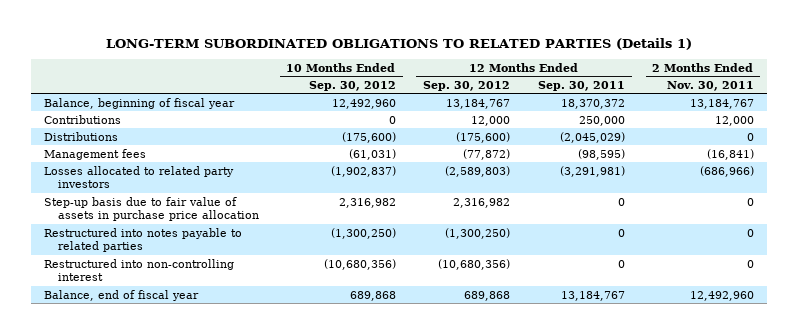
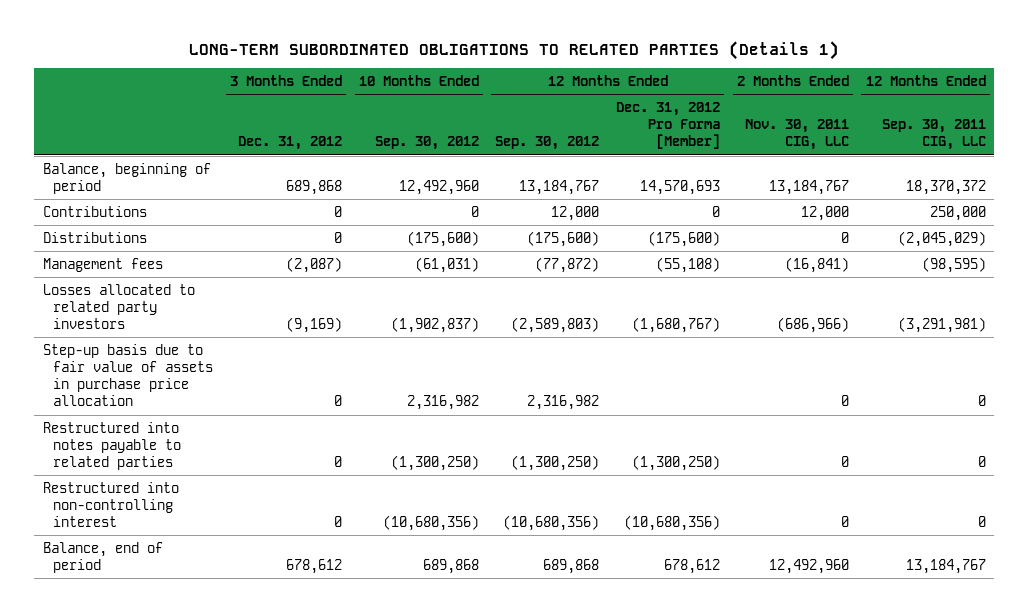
- | 10 Months Ended Sep. 30, 2012 | 12 Months Ended Sep. 30, 2012 | 12 Months Ended Sep. 30, 2011 | 2 Months Ended Nov. 30, 2011
+ | 3 Months Ended Dec. 31, 2012 | 10 Months Ended Sep. 30, 2012 | 12 Months Ended Sep. 30, 2012 | 12 Months Ended Dec. 31, 2012 Pro Forma [Member] | 2 Months Ended Nov. 30, 2011 CIG, LLC | 12 Months Ended Sep. 30, 2011 CIG, LLC
- Balance, beginning of fiscal year | 12,492,960 | 13,184,767 | 18,370,372 | 13,184,767
+ Balance, beginning of period | 689,868 | 12,492,960 | 13,184,767 | 14,570,693 | 13,184,767 | 18,370,372
- Balance, end of fiscal year | 689,868 | 689,868 | 13,184,767 | 12,492,960
+ Balance, end of period | 678,612 | 689,868 | 689,868 | 678,612 | 12,492,960 | 13,184,767

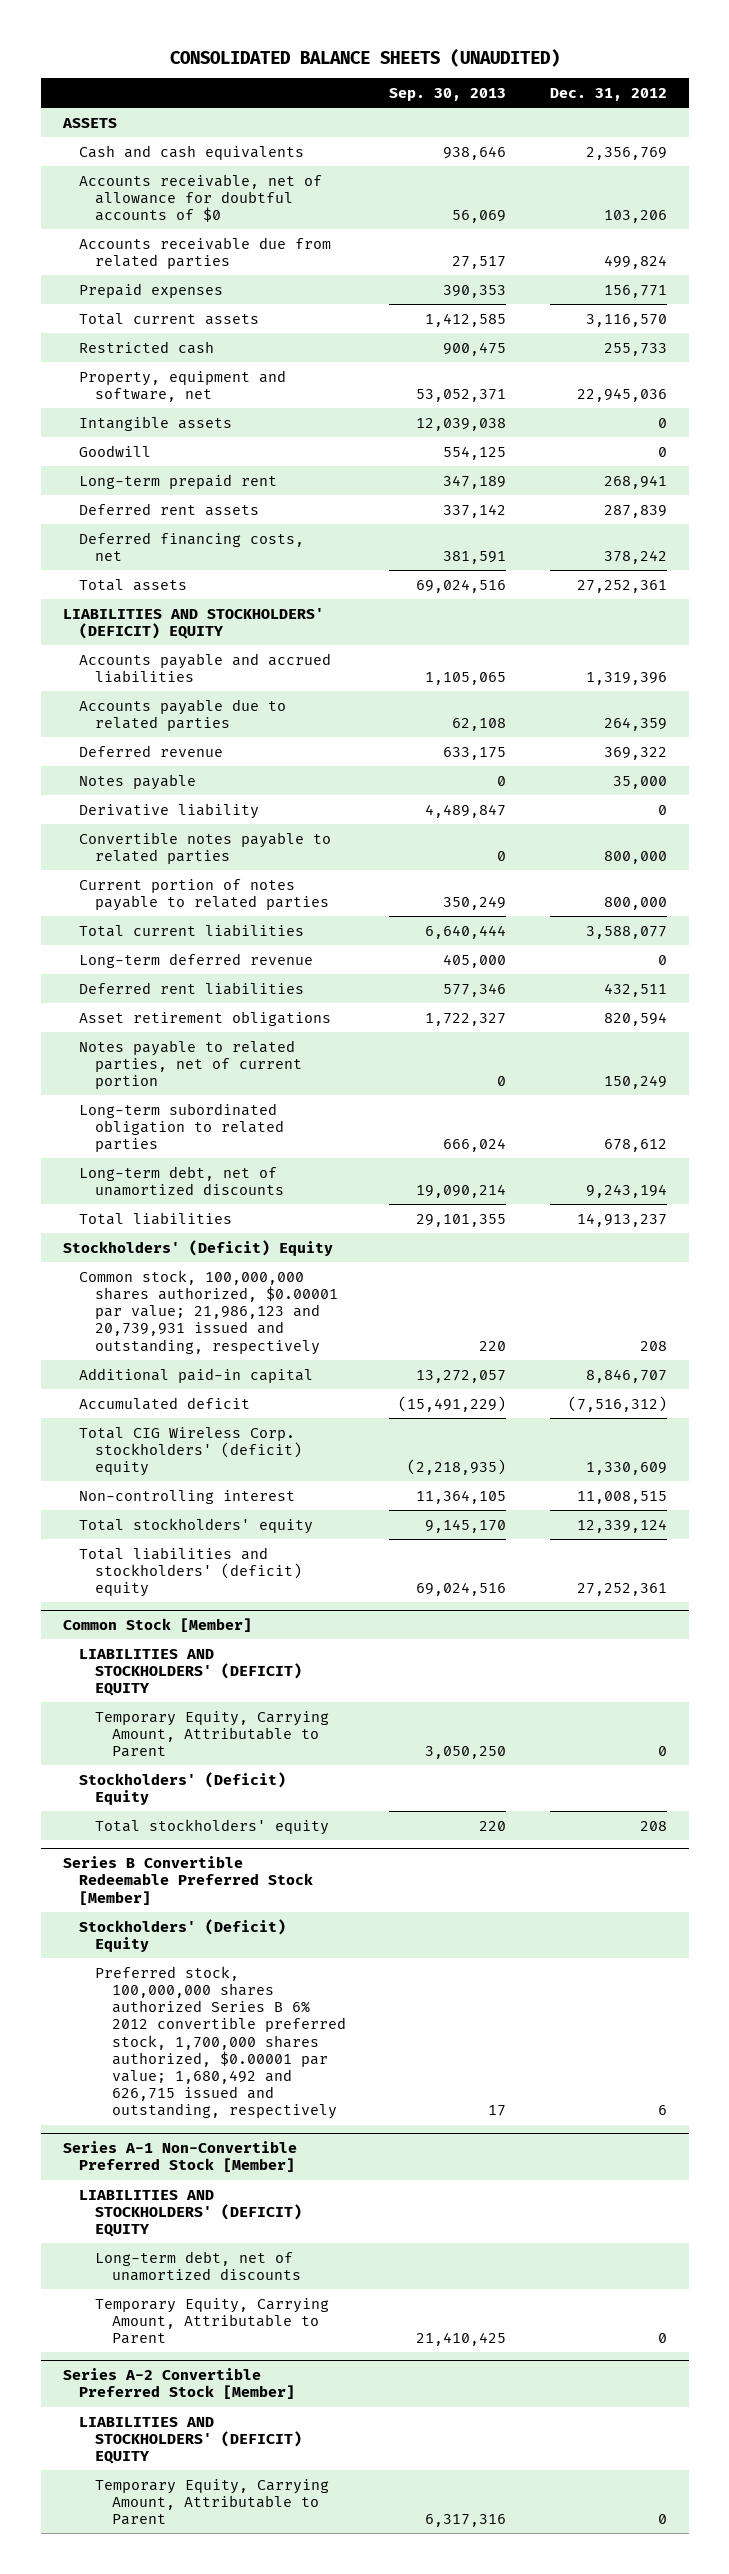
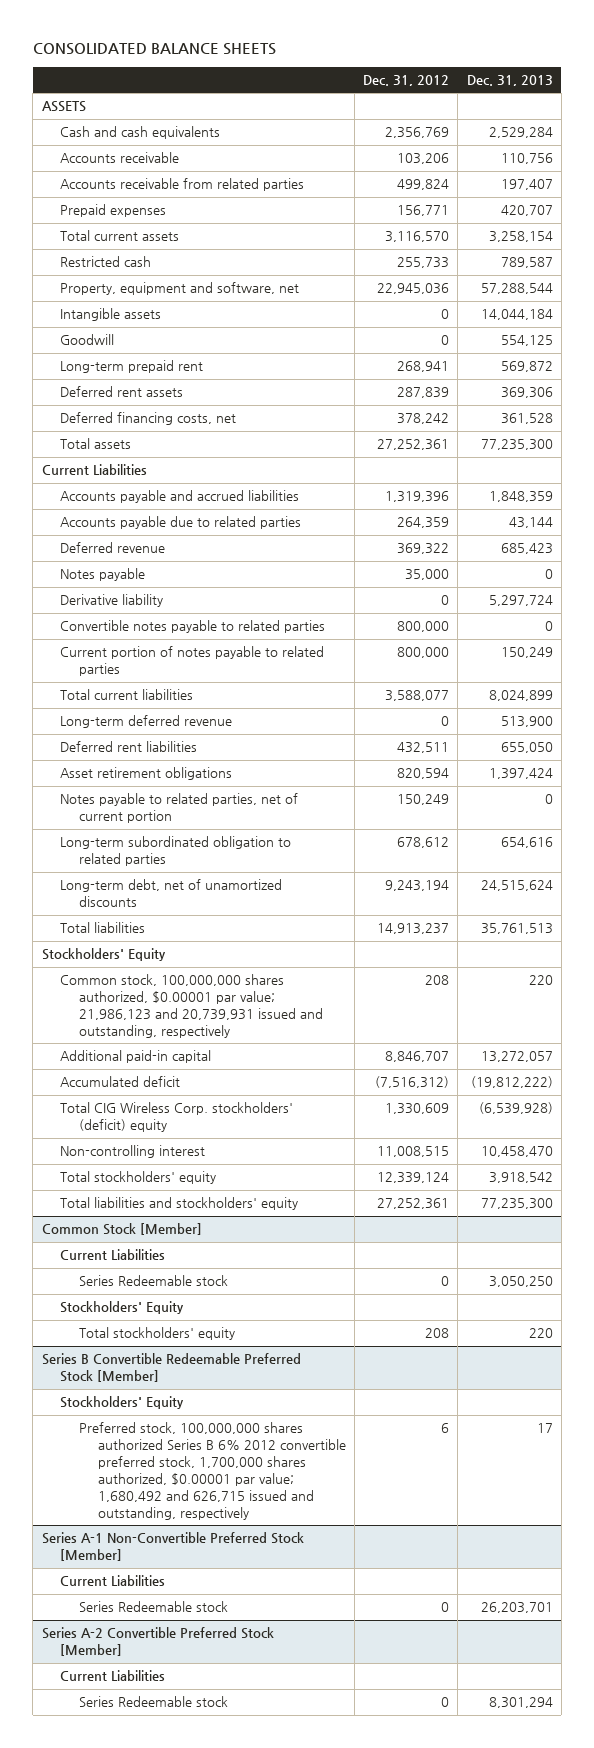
- CONSOLIDATED BALANCE SHEETS (UNAUDITED)
+ CONSOLIDATED BALANCE SHEETS
- | Sep. 30, 2013 | Dec. 31, 2012
+ | Dec. 31, 2012 | Dec. 31, 2013
- Accounts receivable, net of allowance for doubtful accounts of $0 | 56,069 | 103,206
- Accounts receivable due from related parties | 27,517 | 499,824
+ Accounts receivable | 103,206 | 110,756
+ Accounts receivable from related parties | 499,824 | 197,407
- LIABILITIES AND STOCKHOLDERS' (DEFICIT) EQUITY
+ Current Liabilities
- Stockholders' (Deficit) Equity
+ Stockholders' Equity
- Total liabilities and stockholders' (deficit) equity | 69,024,516 | 27,252,361
+ Total liabilities and stockholders' equity | 27,252,361 | 77,235,300
@ Common Stock [Member]
- LIABILITIES AND STOCKHOLDERS' (DEFICIT) EQUITY
- Temporary Equity, Carrying Amount, Attributable to Parent | 3,050,250 | 0
- Stockholders' (Deficit) Equity
+ Current Liabilities
+ Series Redeemable stock | 0 | 3,050,250
+ Stockholders' Equity
@ Series B Convertible Redeemable Preferred Stock [Member]
- Stockholders' (Deficit) Equity
+ Stockholders' Equity
@ Series A-1 Non-Convertible Preferred Stock [Member]
- LIABILITIES AND STOCKHOLDERS' (DEFICIT) EQUITY
- Long-term debt, net of unamortized discounts
- Temporary Equity, Carrying Amount, Attributable to Parent | 21,410,425 | 0
+ Current Liabilities
+ Series Redeemable stock | 0 | 26,203,701
@ Series A-2 Convertible Preferred Stock [Member]
- LIABILITIES AND STOCKHOLDERS' (DEFICIT) EQUITY
- Temporary Equity, Carrying Amount, Attributable to Parent | 6,317,316 | 0
+ Current Liabilities
+ Series Redeemable stock | 0 | 8,301,294

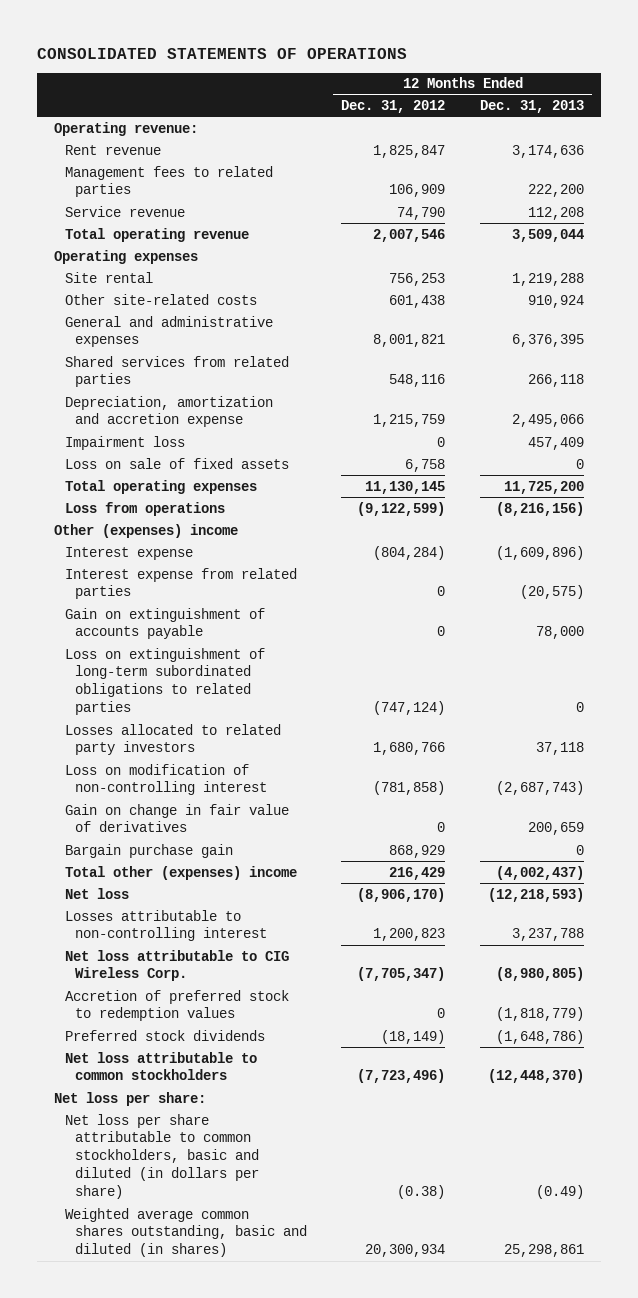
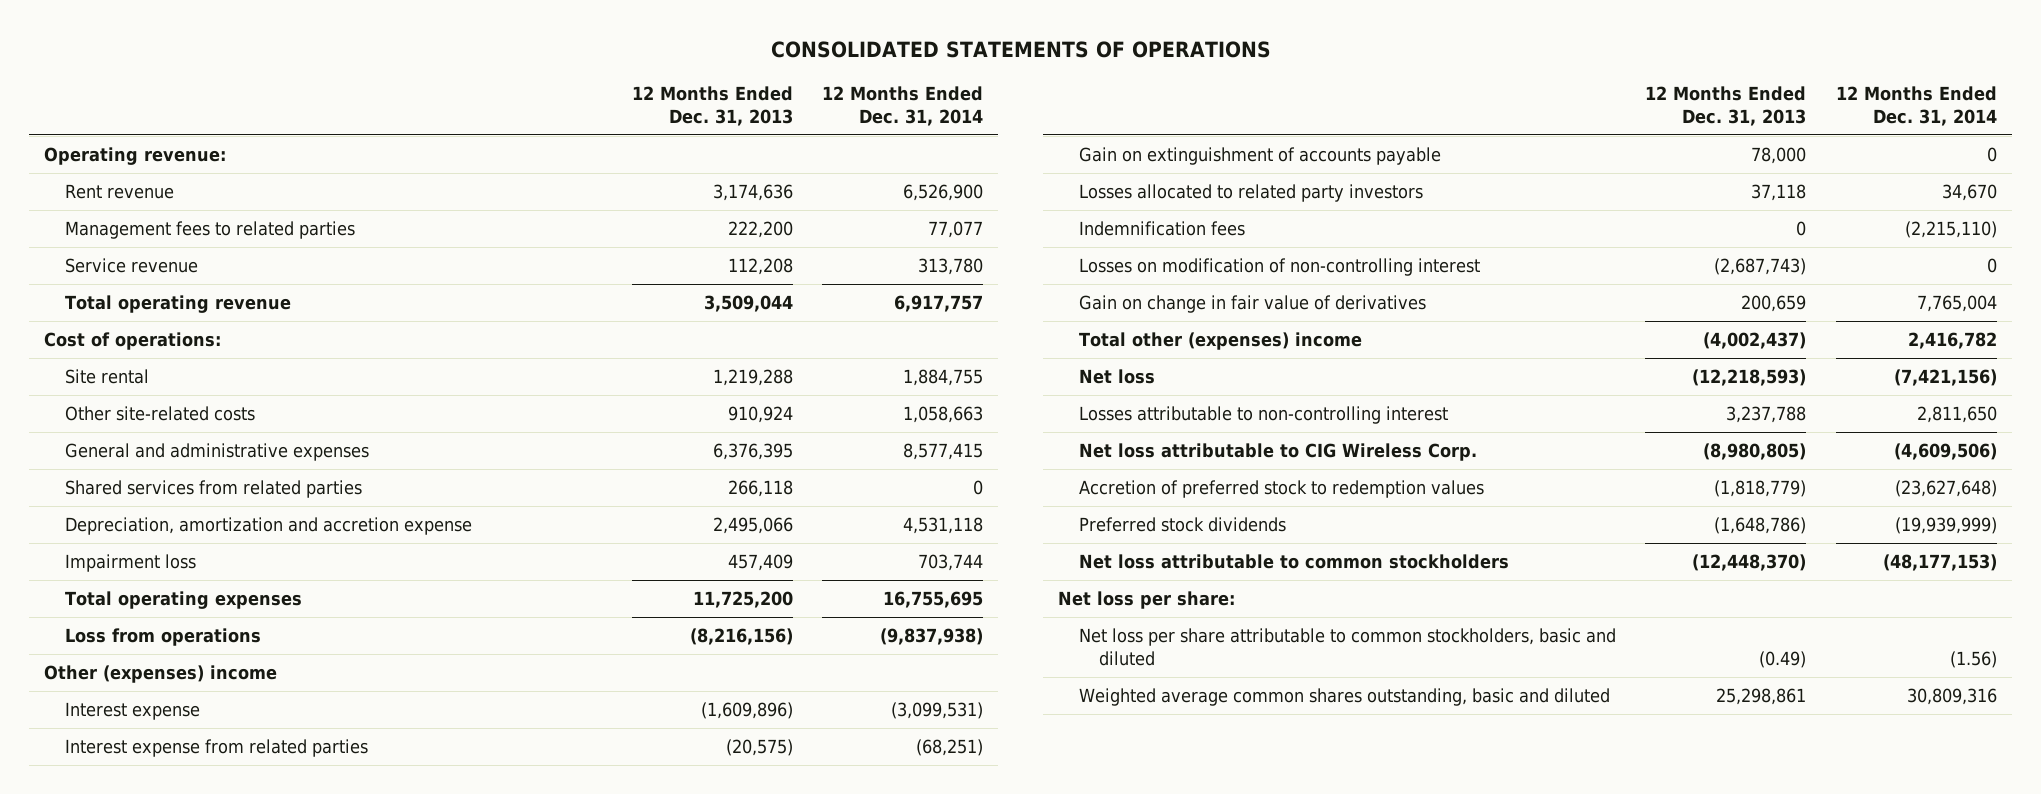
- | 12 Months Ended Dec. 31, 2012 | 12 Months Ended Dec. 31, 2013
+ | 12 Months Ended Dec. 31, 2013 | 12 Months Ended Dec. 31, 2014
- Operating expenses
+ Cost of operations:
- Loss on sale of fixed assets | 6,758 | 0
- Loss on extinguishment of long-term subordinated obligations to related parties | (747,124) | 0
- Loss on modification of non-controlling interest | (781,858) | (2,687,743)
+ Indemnification fees | 0 | (2,215,110)
+ Losses on modification of non-controlling interest | (2,687,743) | 0
- Bargain purchase gain | 868,929 | 0
- Net loss per share attributable to common stockholders, basic and diluted (in dollars per share) | (0.38) | (0.49)
- Weighted average common shares outstanding, basic and diluted (in shares) | 20,300,934 | 25,298,861
+ Net loss per share attributable to common stockholders, basic and diluted | (0.49) | (1.56)
+ Weighted average common shares outstanding, basic and diluted | 25,298,861 | 30,809,316

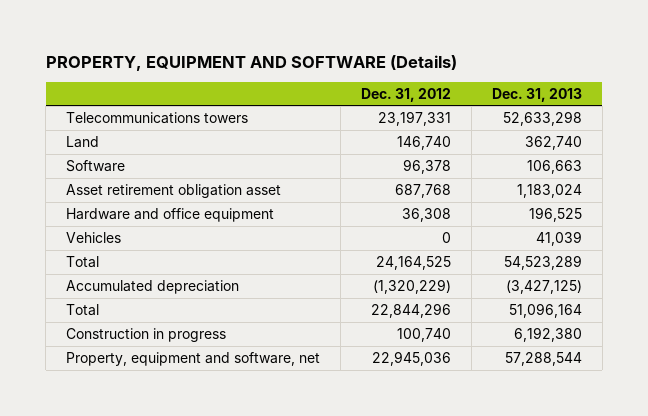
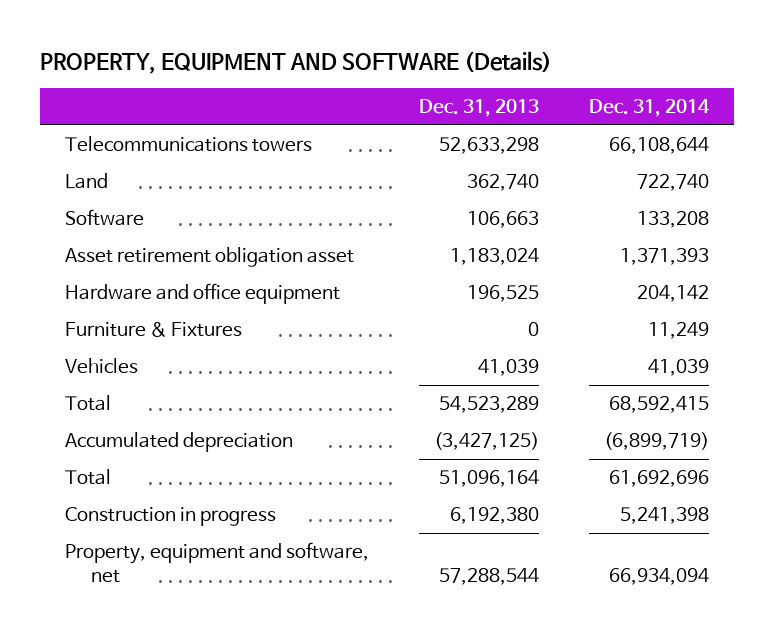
- | Dec. 31, 2012 | Dec. 31, 2013
+ | Dec. 31, 2013 | Dec. 31, 2014
+ Furniture & Fixtures | 0 | 11,249

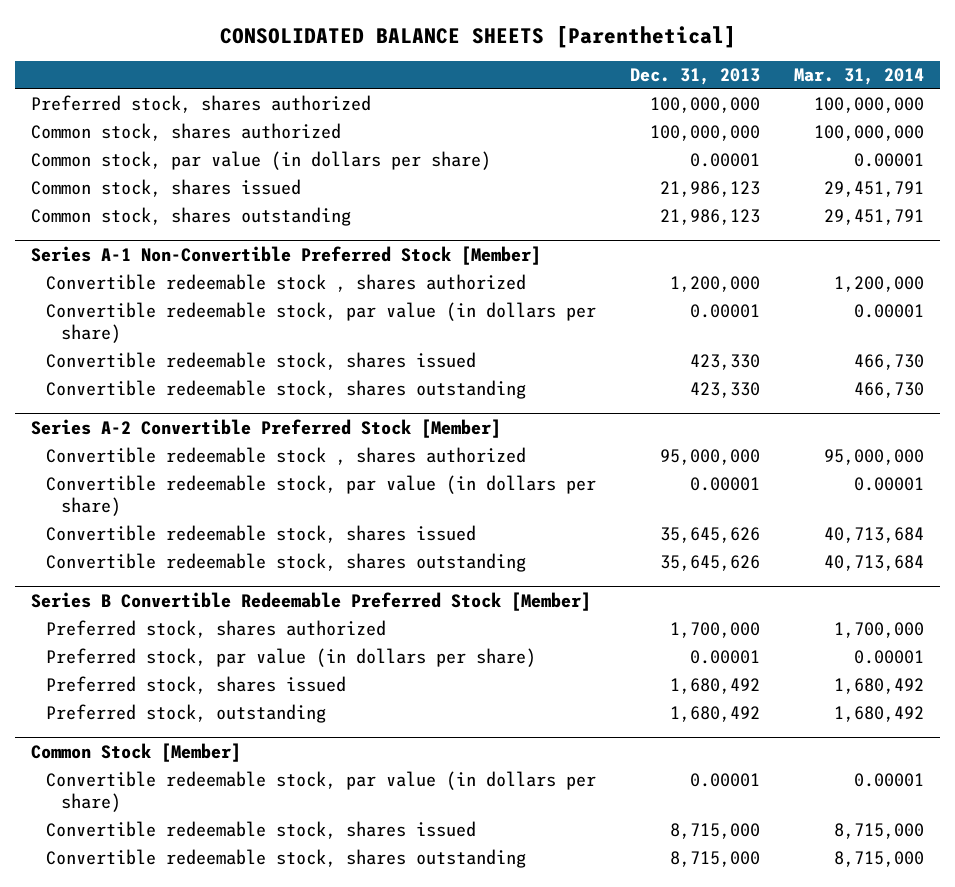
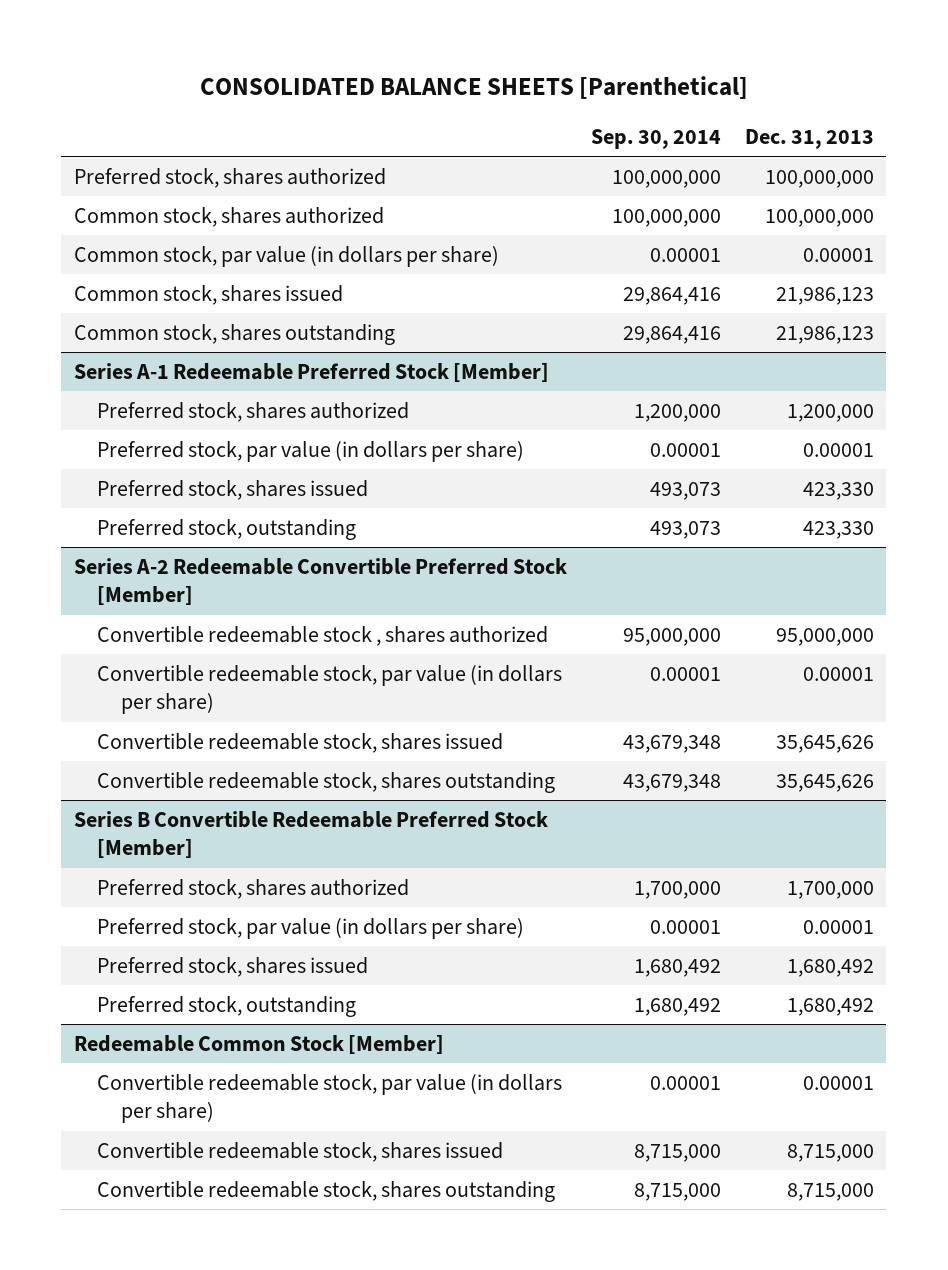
- | Dec. 31, 2013 | Mar. 31, 2014
+ | Sep. 30, 2014 | Dec. 31, 2013
- Series A-1 Non-Convertible Preferred Stock [Member]
- Convertible redeemable stock , shares authorized | 1,200,000 | 1,200,000
- Convertible redeemable stock, par value (in dollars per share) | 0.00001 | 0.00001
- Convertible redeemable stock, shares issued | 423,330 | 466,730
- Convertible redeemable stock, shares outstanding | 423,330 | 466,730
- Series A-2 Convertible Preferred Stock [Member]
+ Series A-1 Redeemable Preferred Stock [Member]
+ Preferred stock, shares authorized | 1,200,000 | 1,200,000
+ Preferred stock, par value (in dollars per share) | 0.00001 | 0.00001
+ Preferred stock, shares issued | 493,073 | 423,330
+ Preferred stock, outstanding | 493,073 | 423,330
+ Series A-2 Redeemable Convertible Preferred Stock [Member]
- Common Stock [Member]
+ Redeemable Common Stock [Member]

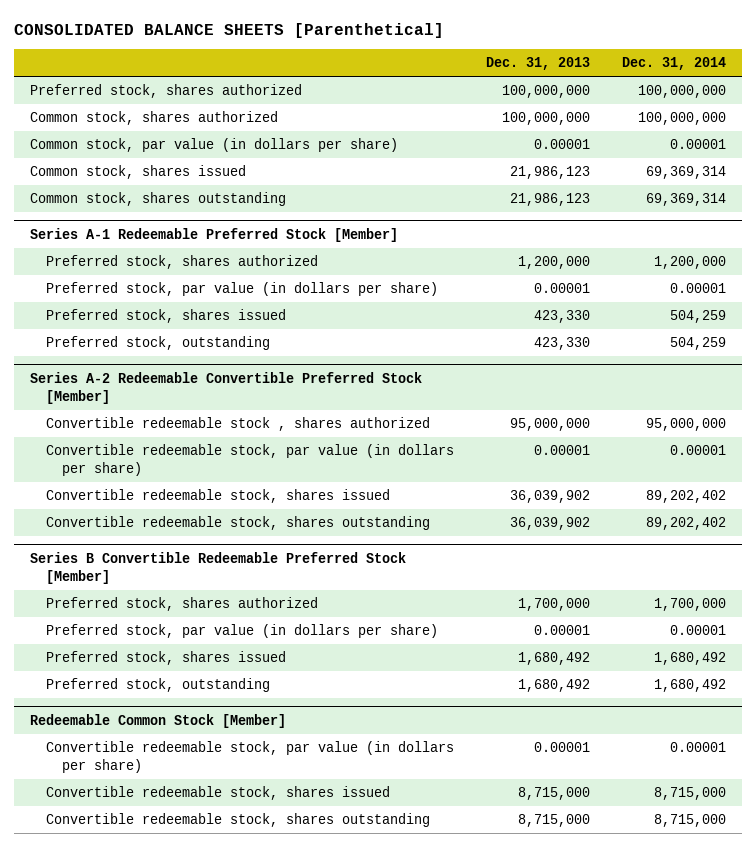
- | Sep. 30, 2014 | Dec. 31, 2013
+ | Dec. 31, 2013 | Dec. 31, 2014
@ Series A-2 Redeemable Convertible Preferred Stock [Member]
- Convertible redeemable stock, shares issued | 43,679,348 | 35,645,626
- Convertible redeemable stock, shares outstanding | 43,679,348 | 35,645,626
+ Convertible redeemable stock, shares issued | 36,039,902 | 89,202,402
+ Convertible redeemable stock, shares outstanding | 36,039,902 | 89,202,402

